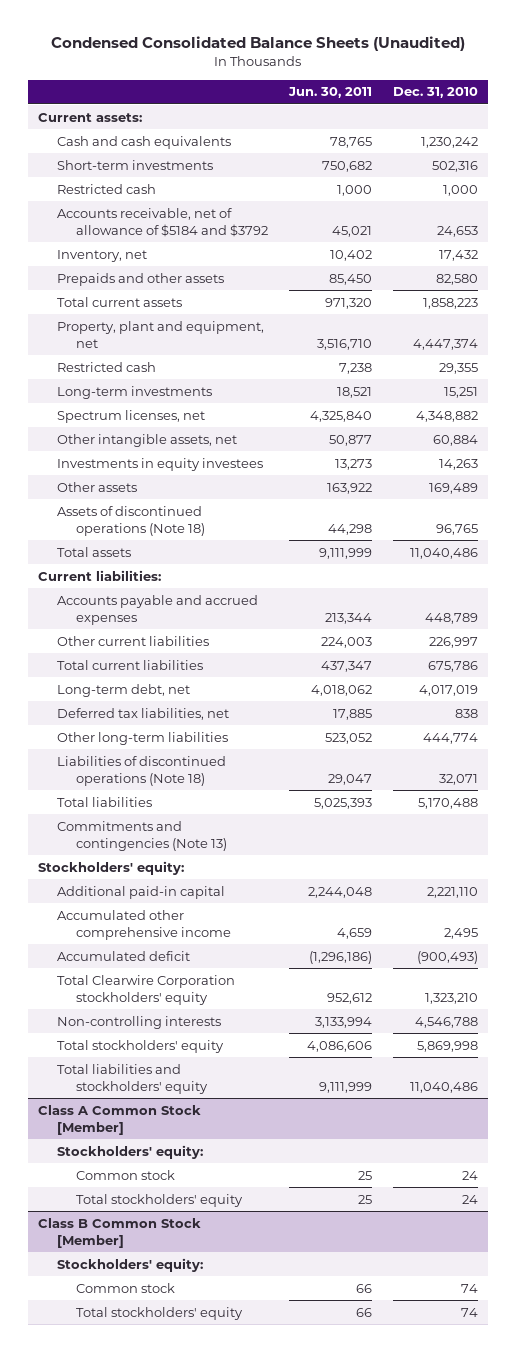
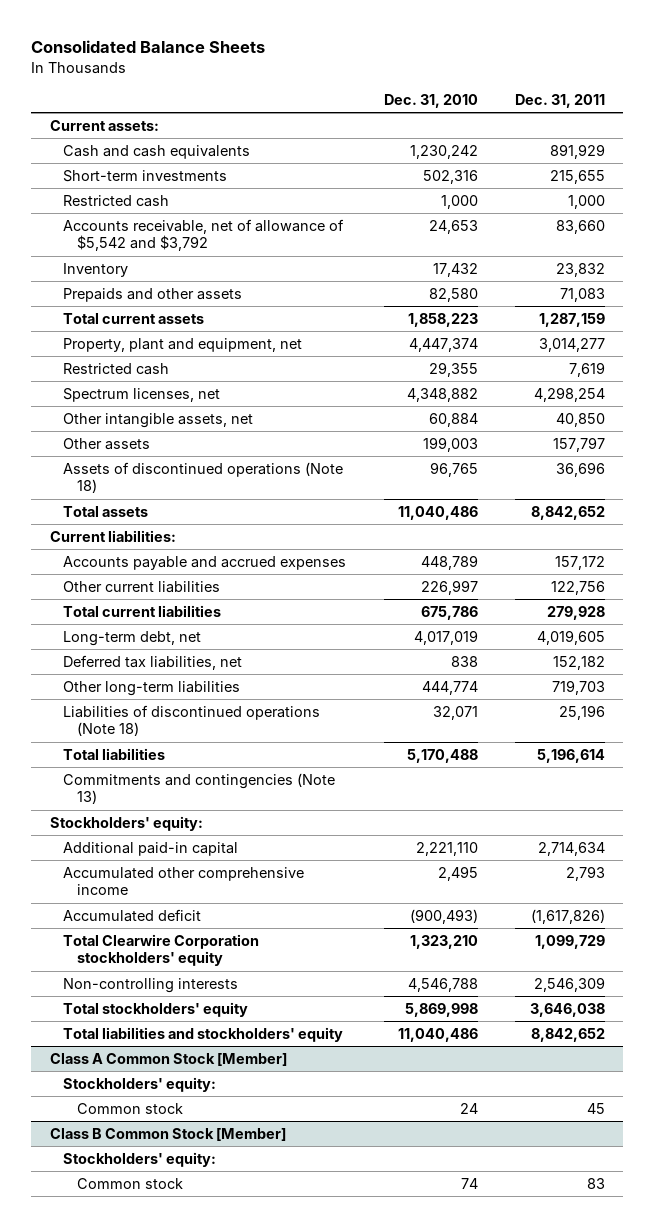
- Condensed Consolidated Balance Sheets (Unaudited)
+ Consolidated Balance Sheets
- | Jun. 30, 2011 | Dec. 31, 2010
+ | Dec. 31, 2010 | Dec. 31, 2011
- Accounts receivable, net of allowance of $5184 and $3792 | 45,021 | 24,653
- Inventory, net | 10,402 | 17,432
+ Accounts receivable, net of allowance of $5,542 and $3,792 | 24,653 | 83,660
+ Inventory | 17,432 | 23,832
- Long-term investments | 18,521 | 15,251
- Investments in equity investees | 13,273 | 14,263
- Other assets | 163,922 | 169,489
+ Other assets | 199,003 | 157,797
@ Class A Common Stock [Member]
- Total stockholders' equity | 25 | 24
@ Class B Common Stock [Member]
- Total stockholders' equity | 66 | 74

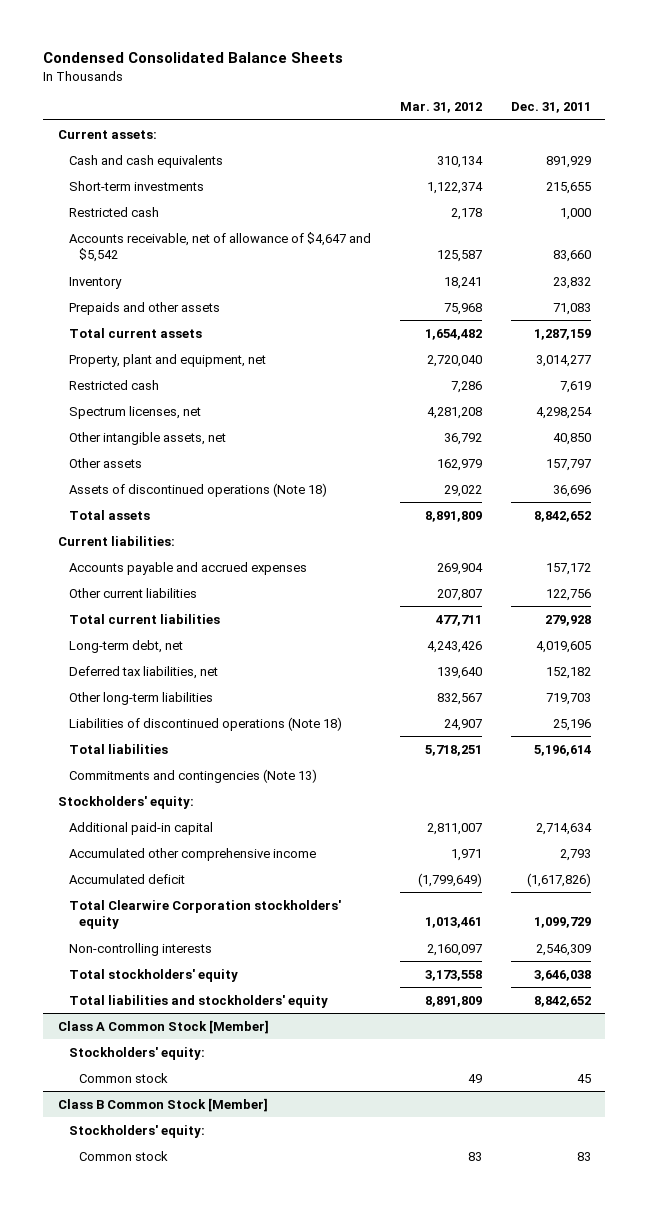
- Consolidated Balance Sheets
+ Condensed Consolidated Balance Sheets
- | Dec. 31, 2010 | Dec. 31, 2011
+ | Mar. 31, 2012 | Dec. 31, 2011
- Accounts receivable, net of allowance of $5,542 and $3,792 | 24,653 | 83,660
+ Accounts receivable, net of allowance of $4,647 and $5,542 | 125,587 | 83,660

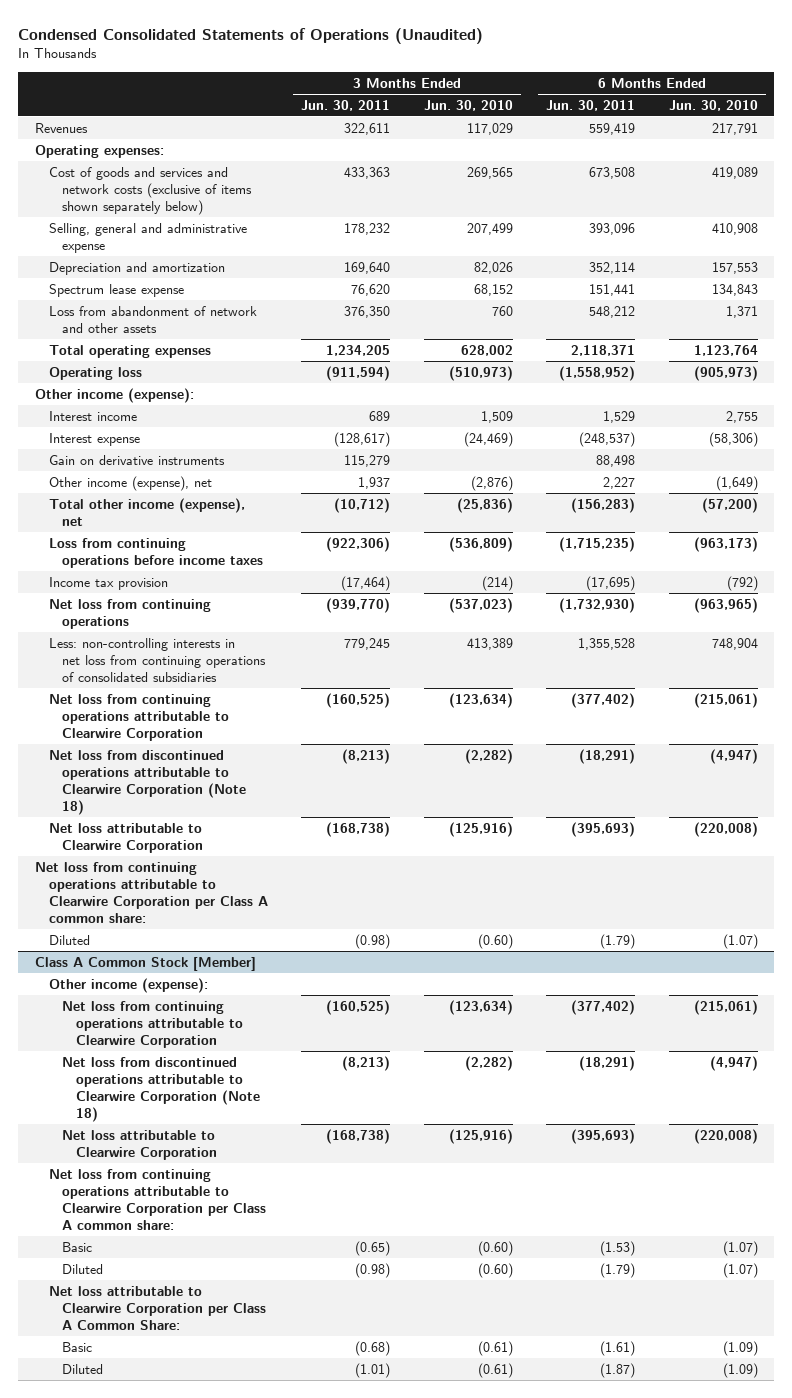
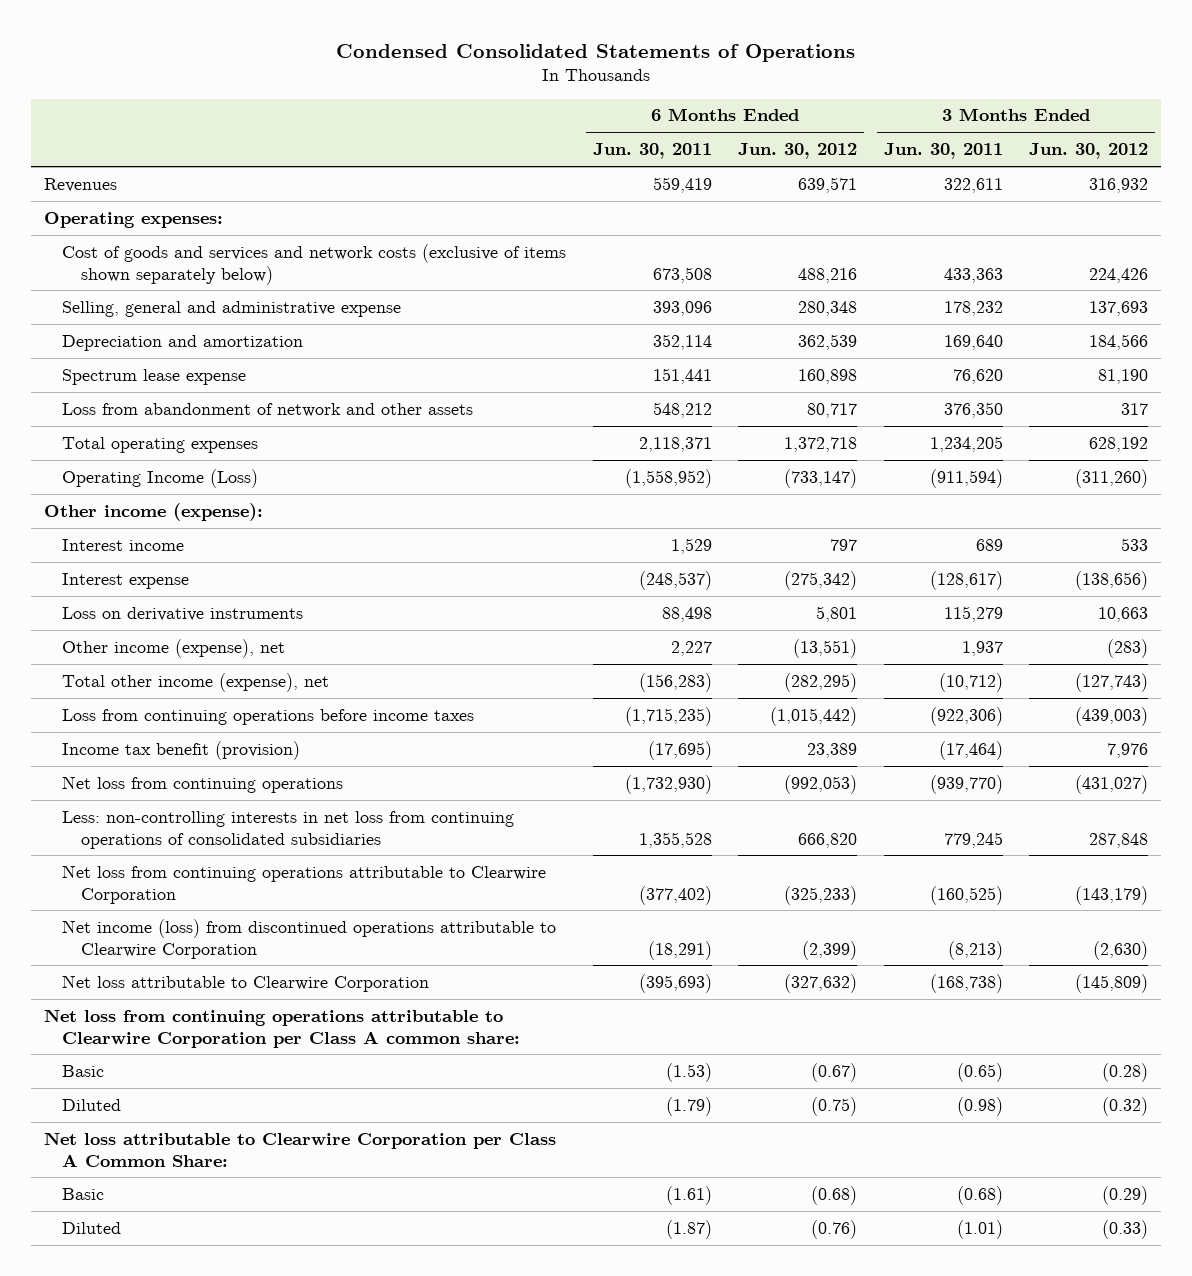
- Condensed Consolidated Statements of Operations (Unaudited)
+ Condensed Consolidated Statements of Operations
- | 3 Months Ended Jun. 30, 2011 | 3 Months Ended Jun. 30, 2010 | 6 Months Ended Jun. 30, 2011 | 6 Months Ended Jun. 30, 2010
+ | 6 Months Ended Jun. 30, 2011 | 6 Months Ended Jun. 30, 2012 | 3 Months Ended Jun. 30, 2011 | 3 Months Ended Jun. 30, 2012
- Operating loss | (911,594) | (510,973) | (1,558,952) | (905,973)
+ Operating Income (Loss) | (1,558,952) | (733,147) | (911,594) | (311,260)
- Gain on derivative instruments | 115,279 | | 88,498 |
+ Loss on derivative instruments | 88,498 | 5,801 | 115,279 | 10,663
- Income tax provision | (17,464) | (214) | (17,695) | (792)
+ Income tax benefit (provision) | (17,695) | 23,389 | (17,464) | 7,976
- Net loss from discontinued operations attributable to Clearwire Corporation (Note 18) | (8,213) | (2,282) | (18,291) | (4,947)
- Net loss attributable to Clearwire Corporation | (168,738) | (125,916) | (395,693) | (220,008)
- Net loss from continuing operations attributable to Clearwire Corporation per Class A common share:
- Diluted | (0.98) | (0.60) | (1.79) | (1.07)
- Class A Common Stock [Member]
- Other income (expense):
- Net loss from continuing operations attributable to Clearwire Corporation | (160,525) | (123,634) | (377,402) | (215,061)
- Net loss from discontinued operations attributable to Clearwire Corporation (Note 18) | (8,213) | (2,282) | (18,291) | (4,947)
+ Net income (loss) from discontinued operations attributable to Clearwire Corporation | (18,291) | (2,399) | (8,213) | (2,630)

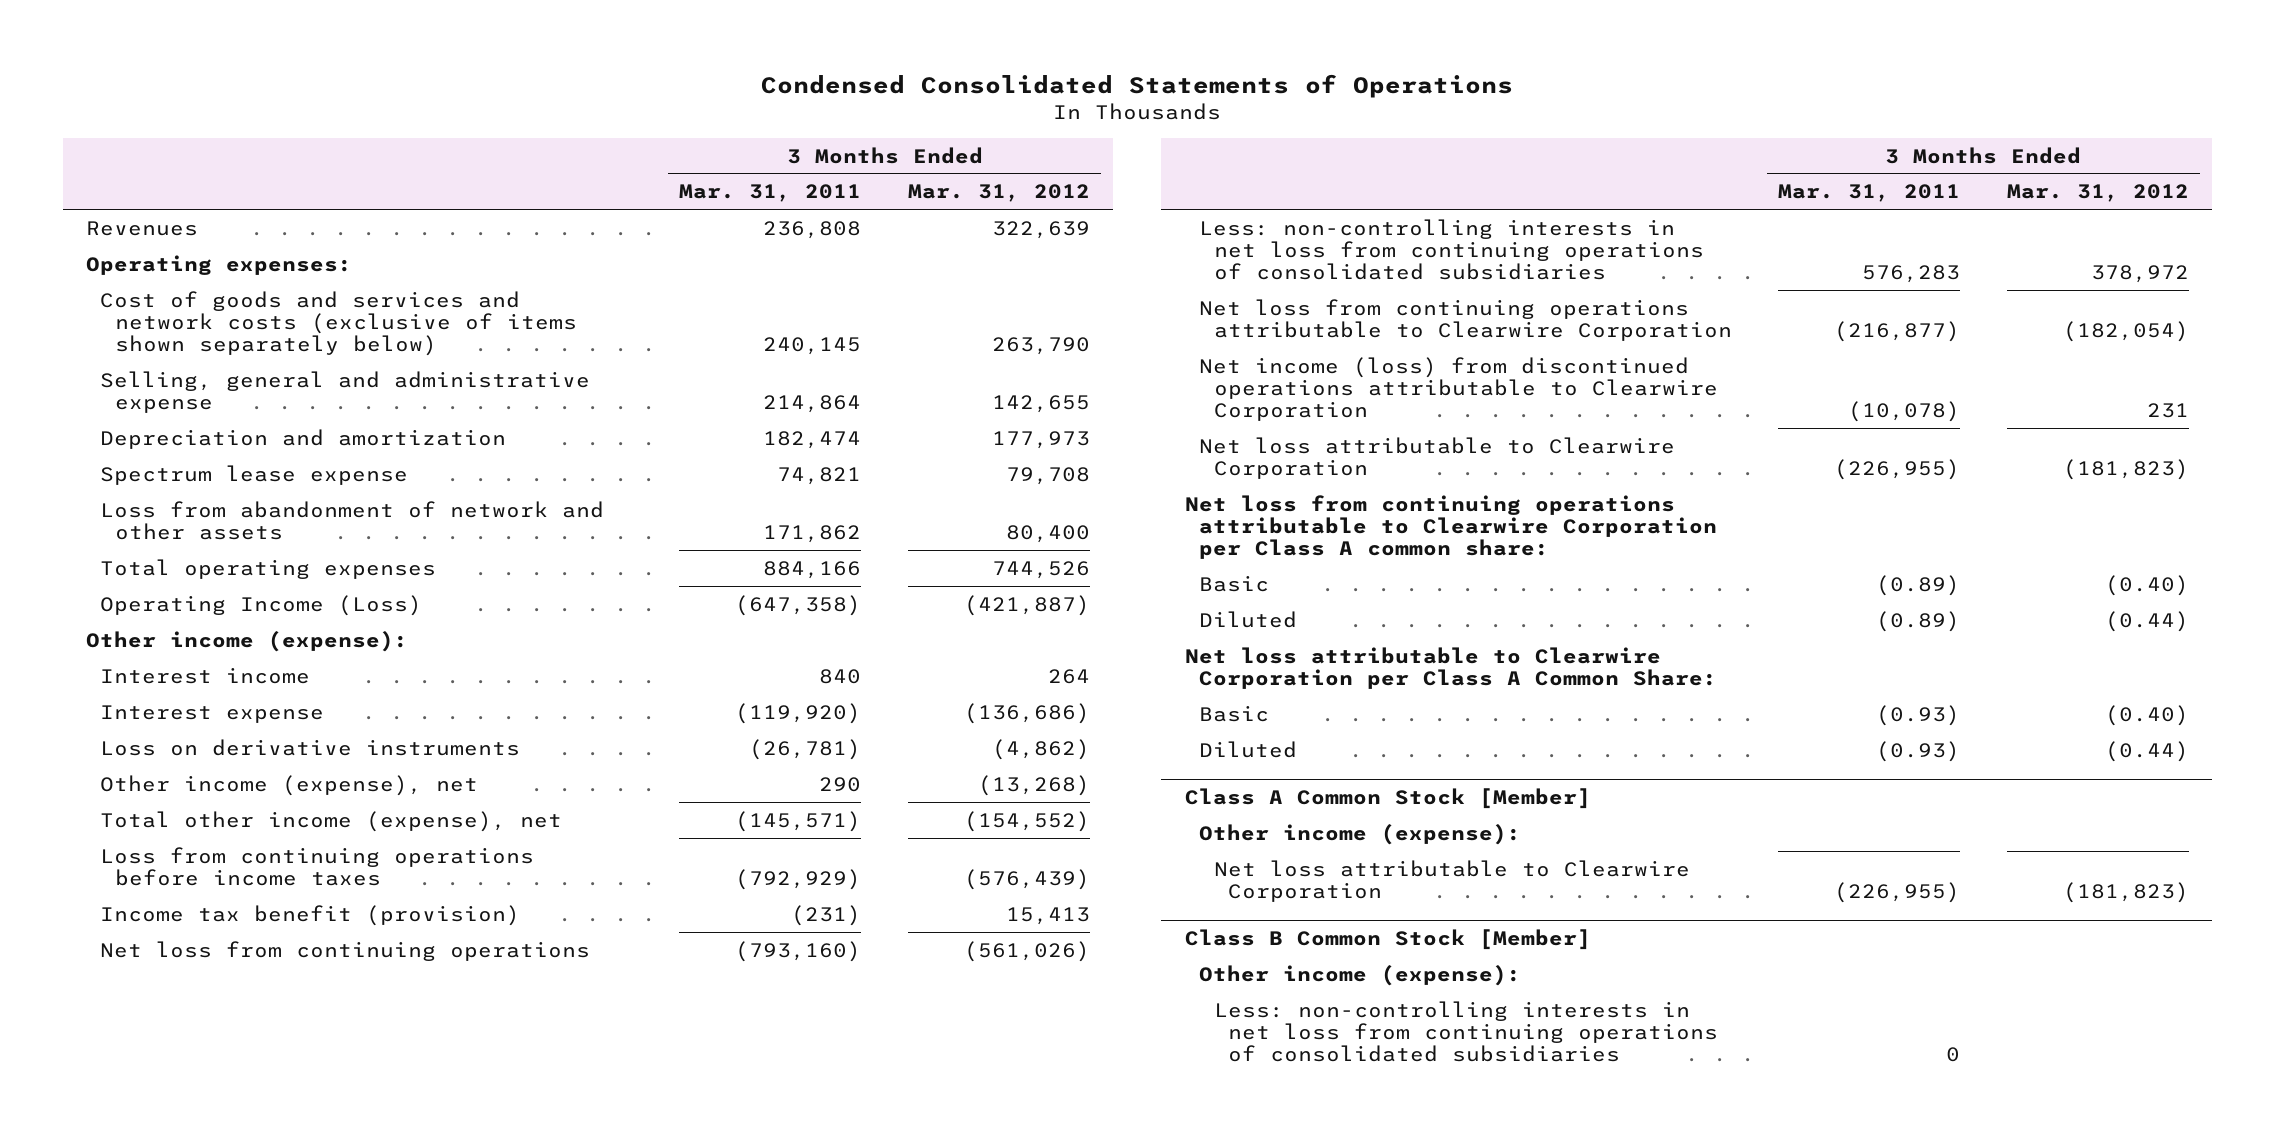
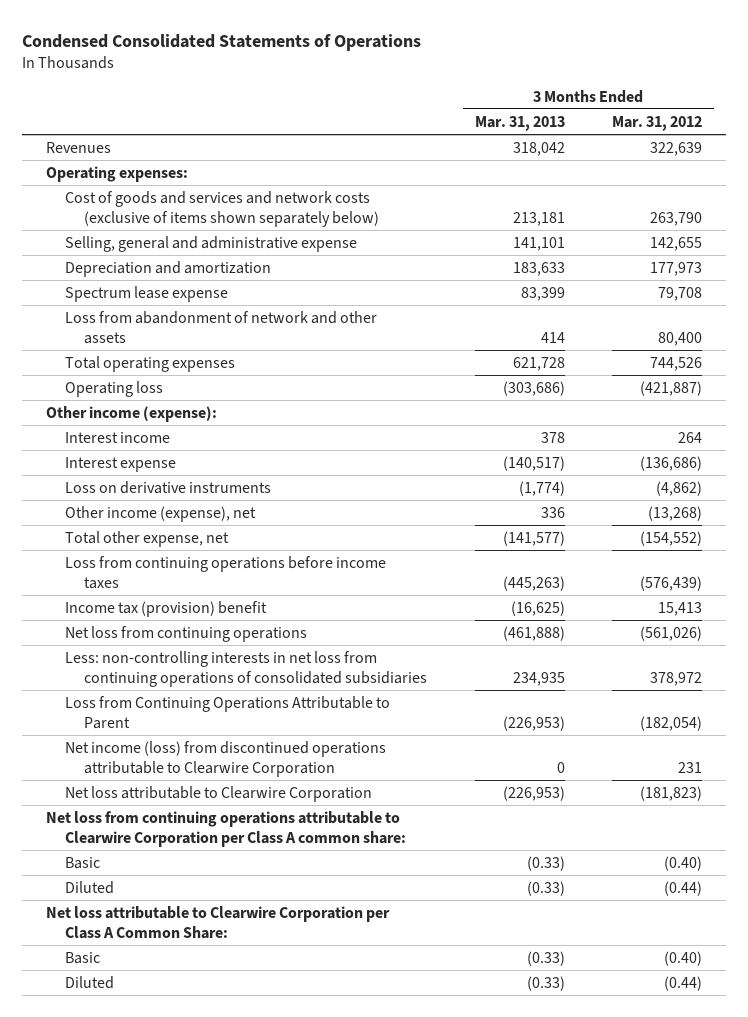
- | 3 Months Ended Mar. 31, 2011 | 3 Months Ended Mar. 31, 2012
+ | 3 Months Ended Mar. 31, 2013 | 3 Months Ended Mar. 31, 2012
- Operating Income (Loss) | (647,358) | (421,887)
+ Operating loss | (303,686) | (421,887)
- Total other income (expense), net | (145,571) | (154,552)
+ Total other expense, net | (141,577) | (154,552)
- Income tax benefit (provision) | (231) | 15,413
+ Income tax (provision) benefit | (16,625) | 15,413
- Net loss from continuing operations attributable to Clearwire Corporation | (216,877) | (182,054)
+ Loss from Continuing Operations Attributable to Parent | (226,953) | (182,054)
- Class A Common Stock [Member]
- Other income (expense):
- Net loss attributable to Clearwire Corporation | (226,955) | (181,823)
- Class B Common Stock [Member]
- Other income (expense):
- Less: non-controlling interests in net loss from continuing operations of consolidated subsidiaries | 0 |

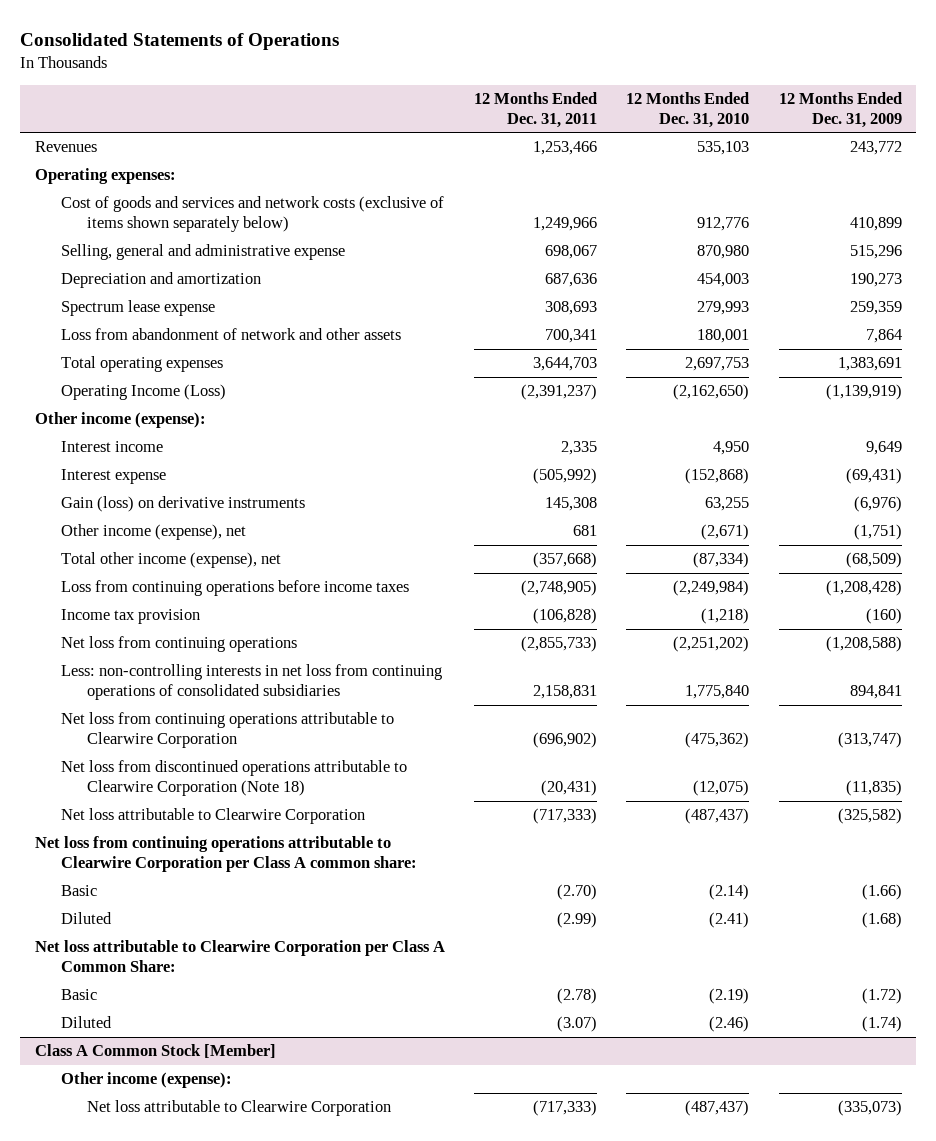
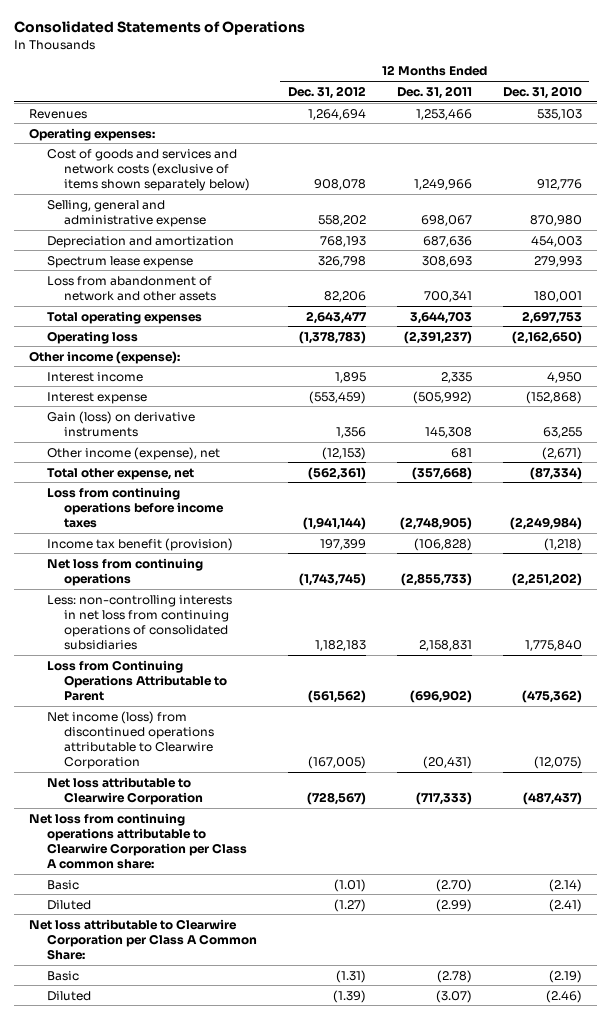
- | 12 Months Ended Dec. 31, 2011 | 12 Months Ended Dec. 31, 2010 | 12 Months Ended Dec. 31, 2009
+ | 12 Months Ended Dec. 31, 2012 | 12 Months Ended Dec. 31, 2011 | 12 Months Ended Dec. 31, 2010
- Operating Income (Loss) | (2,391,237) | (2,162,650) | (1,139,919)
+ Operating loss | (1,378,783) | (2,391,237) | (2,162,650)
- Total other income (expense), net | (357,668) | (87,334) | (68,509)
+ Total other expense, net | (562,361) | (357,668) | (87,334)
- Income tax provision | (106,828) | (1,218) | (160)
+ Income tax benefit (provision) | 197,399 | (106,828) | (1,218)
- Net loss from continuing operations attributable to Clearwire Corporation | (696,902) | (475,362) | (313,747)
- Net loss from discontinued operations attributable to Clearwire Corporation (Note 18) | (20,431) | (12,075) | (11,835)
+ Loss from Continuing Operations Attributable to Parent | (561,562) | (696,902) | (475,362)
+ Net income (loss) from discontinued operations attributable to Clearwire Corporation | (167,005) | (20,431) | (12,075)
- Class A Common Stock [Member]
- Other income (expense):
- Net loss attributable to Clearwire Corporation | (717,333) | (487,437) | (335,073)

